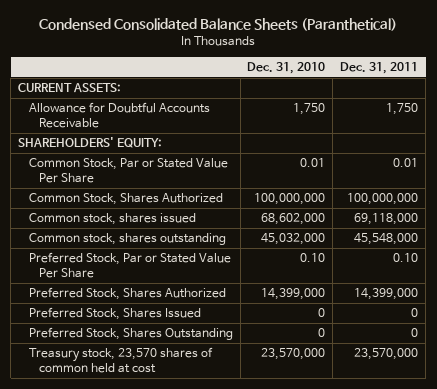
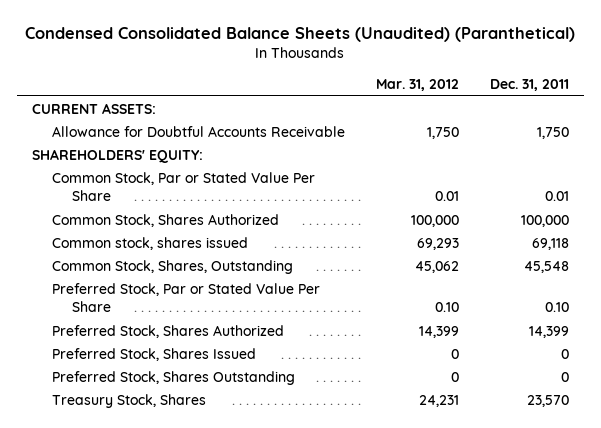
- Condensed Consolidated Balance Sheets (Paranthetical)
+ Condensed Consolidated Balance Sheets (Unaudited) (Paranthetical)
- | Dec. 31, 2010 | Dec. 31, 2011
+ | Mar. 31, 2012 | Dec. 31, 2011
- Common Stock, Shares Authorized | 100,000,000 | 100,000,000
- Common stock, shares issued | 68,602,000 | 69,118,000
- Common stock, shares outstanding | 45,032,000 | 45,548,000
+ Common Stock, Shares Authorized | 100,000 | 100,000
+ Common stock, shares issued | 69,293 | 69,118
+ Common Stock, Shares, Outstanding | 45,062 | 45,548
- Preferred Stock, Shares Authorized | 14,399,000 | 14,399,000
+ Preferred Stock, Shares Authorized | 14,399 | 14,399
- Treasury stock, 23,570 shares of common held at cost | 23,570,000 | 23,570,000
+ Treasury Stock, Shares | 24,231 | 23,570

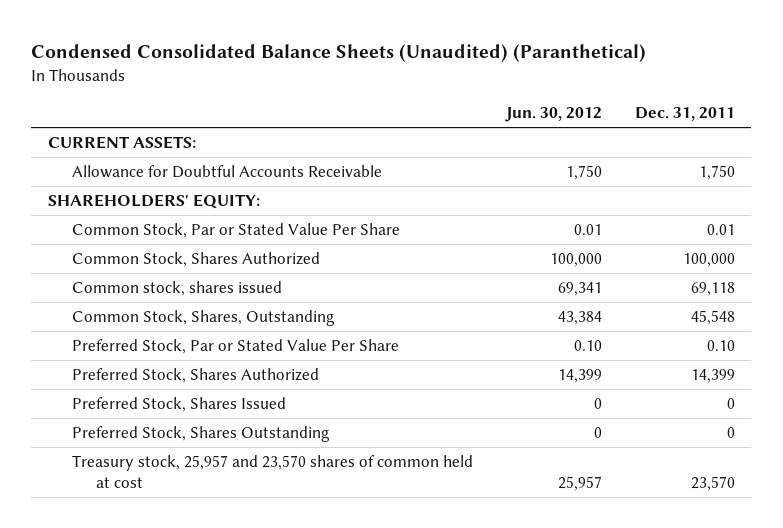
- | Mar. 31, 2012 | Dec. 31, 2011
+ | Jun. 30, 2012 | Dec. 31, 2011
- Treasury Stock, Shares | 24,231 | 23,570
+ Treasury stock, 25,957 and 23,570 shares of common held at cost | 25,957 | 23,570

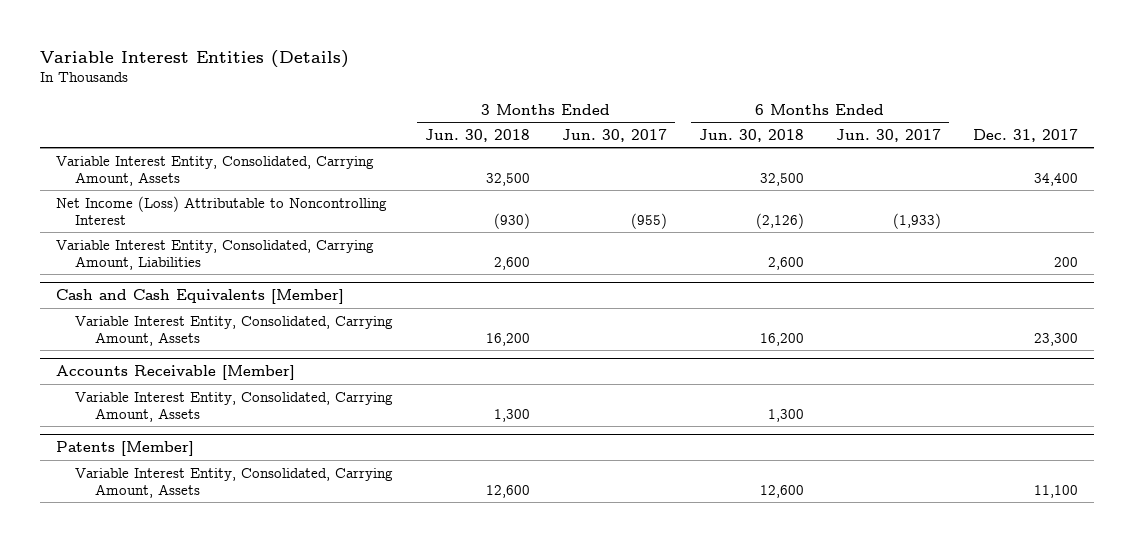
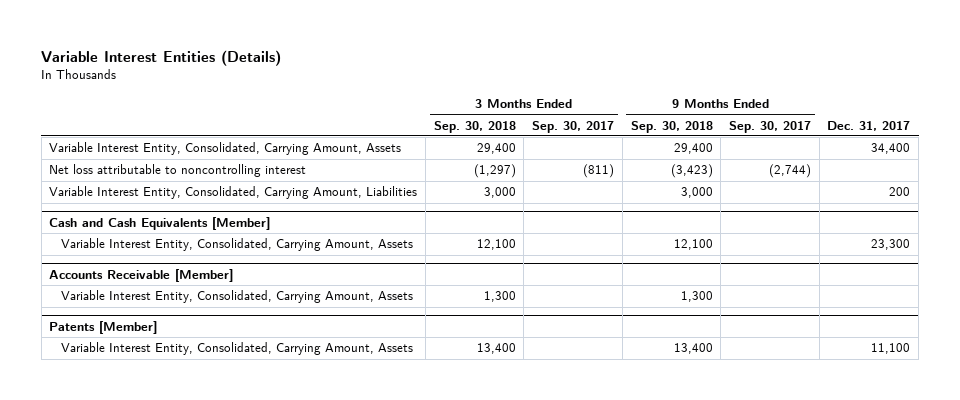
- | 3 Months Ended Jun. 30, 2018 | 3 Months Ended Jun. 30, 2017 | 6 Months Ended Jun. 30, 2018 | 6 Months Ended Jun. 30, 2017 | Dec. 31, 2017
+ | 3 Months Ended Sep. 30, 2018 | 3 Months Ended Sep. 30, 2017 | 9 Months Ended Sep. 30, 2018 | 9 Months Ended Sep. 30, 2017 | Dec. 31, 2017
- Net Income (Loss) Attributable to Noncontrolling Interest | (930) | (955) | (2,126) | (1,933) |
+ Net loss attributable to noncontrolling interest | (1,297) | (811) | (3,423) | (2,744) |

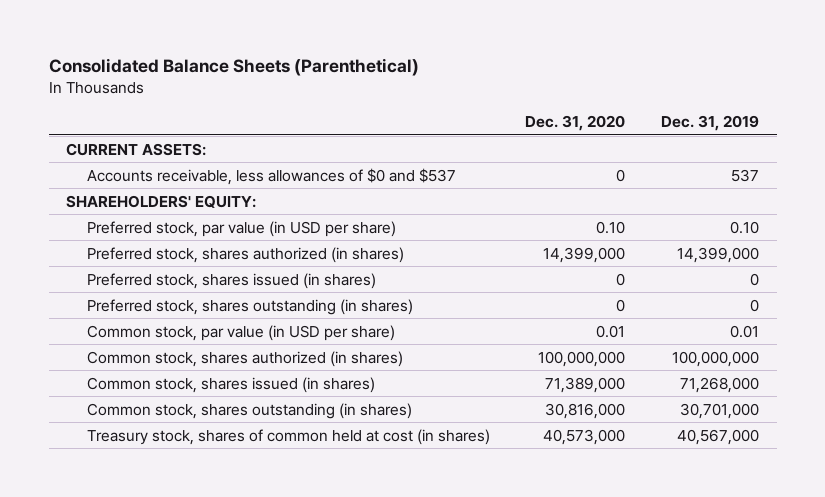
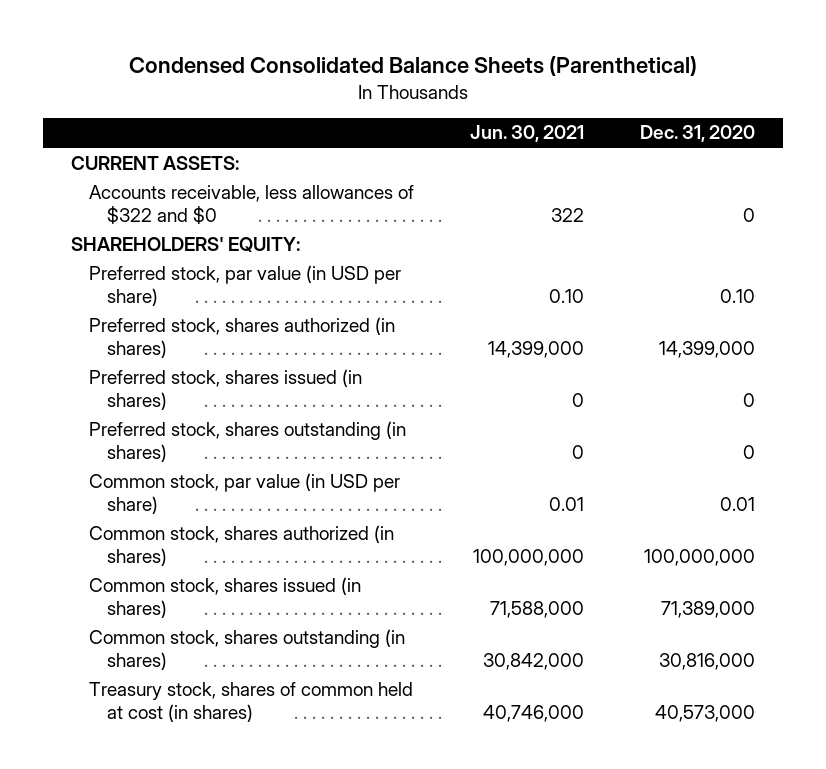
- Consolidated Balance Sheets (Parenthetical)
+ Condensed Consolidated Balance Sheets (Parenthetical)
- | Dec. 31, 2020 | Dec. 31, 2019
+ | Jun. 30, 2021 | Dec. 31, 2020
- Accounts receivable, less allowances of $0 and $537 | 0 | 537
+ Accounts receivable, less allowances of $322 and $0 | 322 | 0

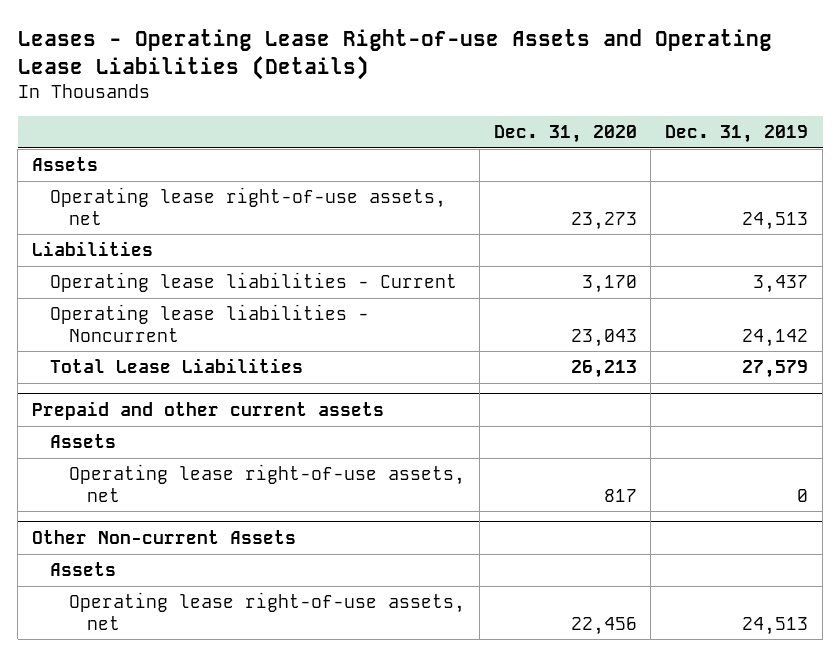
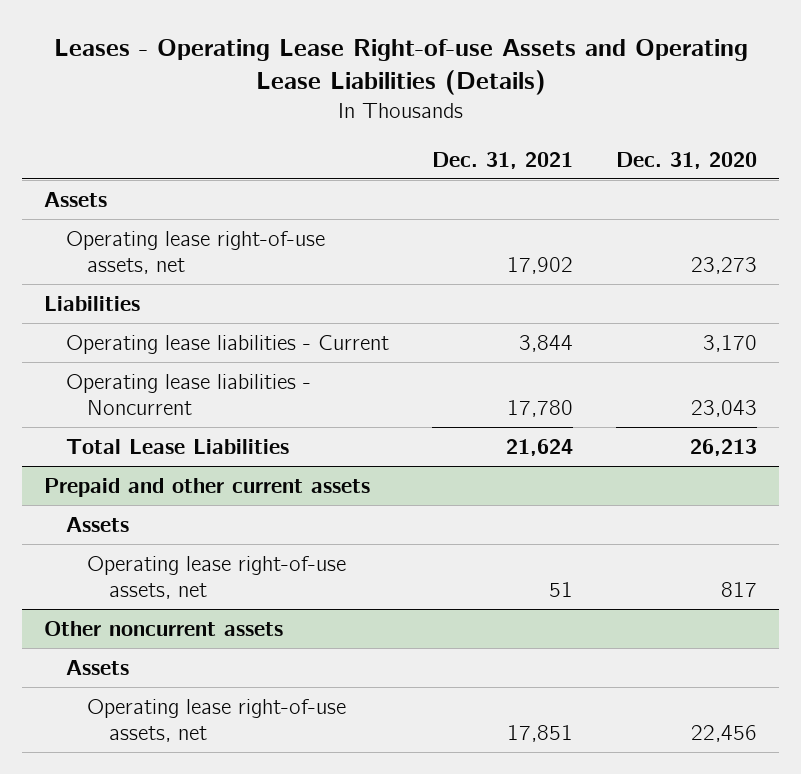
- | Dec. 31, 2020 | Dec. 31, 2019
+ | Dec. 31, 2021 | Dec. 31, 2020
- Other Non-current Assets
+ Other noncurrent assets

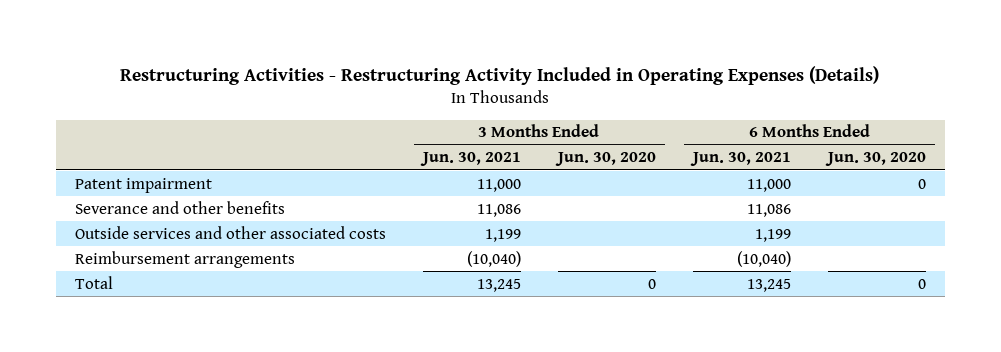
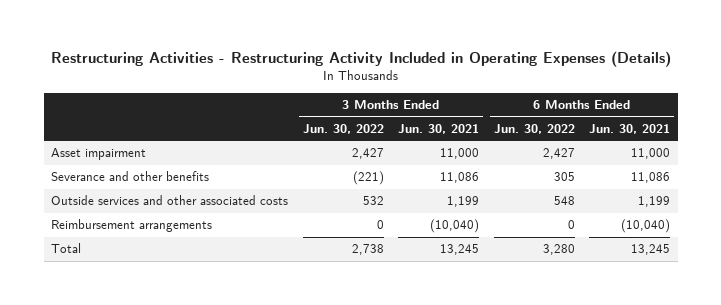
- | 3 Months Ended Jun. 30, 2021 | 3 Months Ended Jun. 30, 2020 | 6 Months Ended Jun. 30, 2021 | 6 Months Ended Jun. 30, 2020
+ | 3 Months Ended Jun. 30, 2022 | 3 Months Ended Jun. 30, 2021 | 6 Months Ended Jun. 30, 2022 | 6 Months Ended Jun. 30, 2021
- Patent impairment | 11,000 | | 11,000 | 0
+ Asset impairment | 2,427 | 11,000 | 2,427 | 11,000

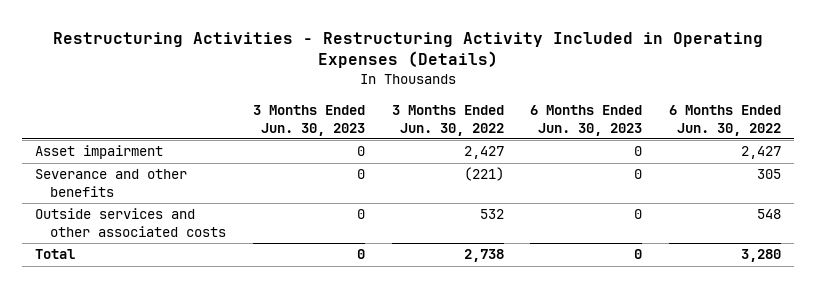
- | 3 Months Ended Jun. 30, 2022 | 3 Months Ended Jun. 30, 2021 | 6 Months Ended Jun. 30, 2022 | 6 Months Ended Jun. 30, 2021
+ | 3 Months Ended Jun. 30, 2023 | 3 Months Ended Jun. 30, 2022 | 6 Months Ended Jun. 30, 2023 | 6 Months Ended Jun. 30, 2022
- Reimbursement arrangements | 0 | (10,040) | 0 | (10,040)

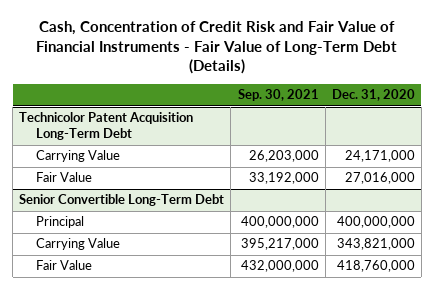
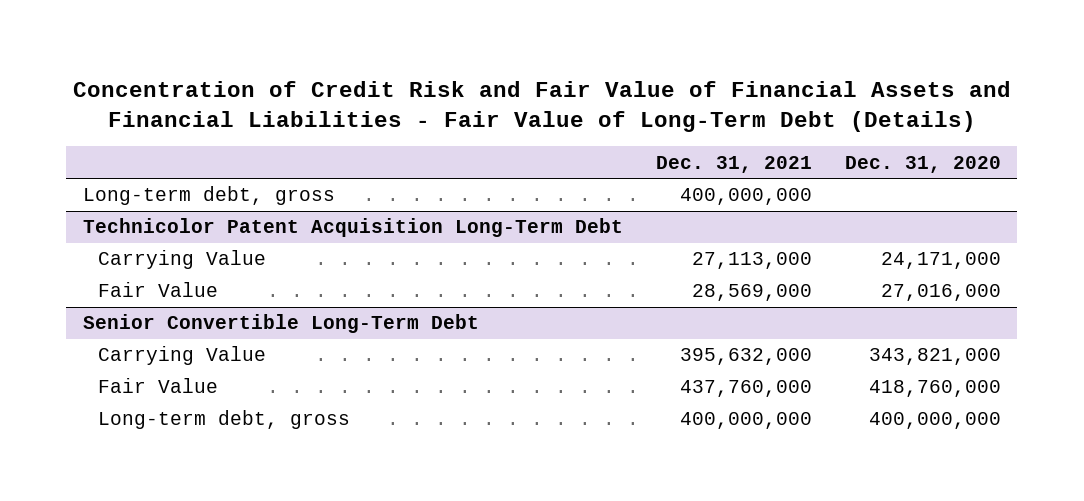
- Cash, Concentration of Credit Risk and Fair Value of Financial Instruments - Fair Value of Long-Term Debt (Details)
+ Concentration of Credit Risk and Fair Value of Financial Assets and Financial Liabilities - Fair Value of Long-Term Debt (Details)
- | Sep. 30, 2021 | Dec. 31, 2020
+ | Dec. 31, 2021 | Dec. 31, 2020
+ Long-term debt, gross | 400,000,000 |
@ Senior Convertible Long-Term Debt
- Principal | 400,000,000 | 400,000,000
+ Long-term debt, gross | 400,000,000 | 400,000,000

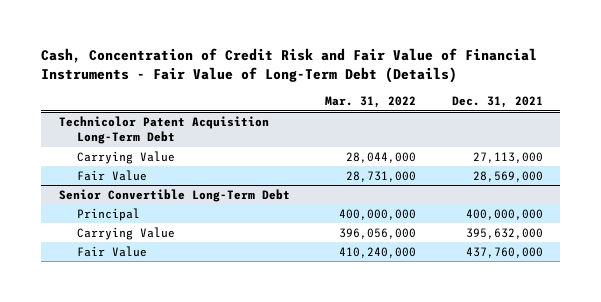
- Concentration of Credit Risk and Fair Value of Financial Assets and Financial Liabilities - Fair Value of Long-Term Debt (Details)
+ Cash, Concentration of Credit Risk and Fair Value of Financial Instruments - Fair Value of Long-Term Debt (Details)
- | Dec. 31, 2021 | Dec. 31, 2020
+ | Mar. 31, 2022 | Dec. 31, 2021
- Long-term debt, gross | 400,000,000 |
@ Senior Convertible Long-Term Debt
+ Principal | 400,000,000 | 400,000,000
- Long-term debt, gross | 400,000,000 | 400,000,000

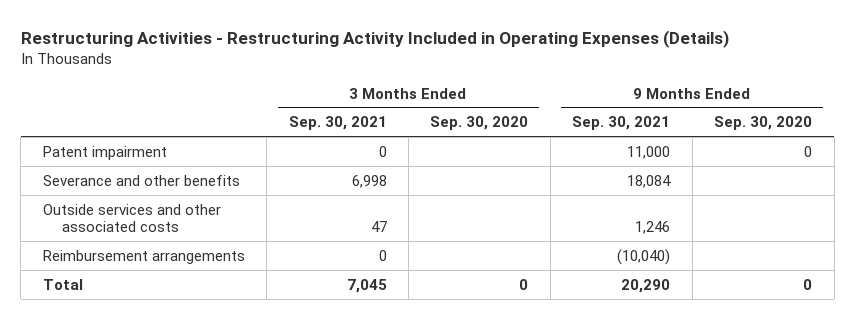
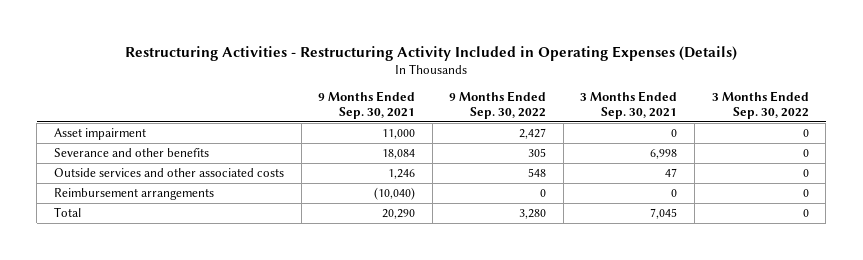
- | 3 Months Ended Sep. 30, 2021 | 3 Months Ended Sep. 30, 2020 | 9 Months Ended Sep. 30, 2021 | 9 Months Ended Sep. 30, 2020
+ | 9 Months Ended Sep. 30, 2021 | 9 Months Ended Sep. 30, 2022 | 3 Months Ended Sep. 30, 2021 | 3 Months Ended Sep. 30, 2022
- Patent impairment | 0 | | 11,000 | 0
+ Asset impairment | 11,000 | 2,427 | 0 | 0

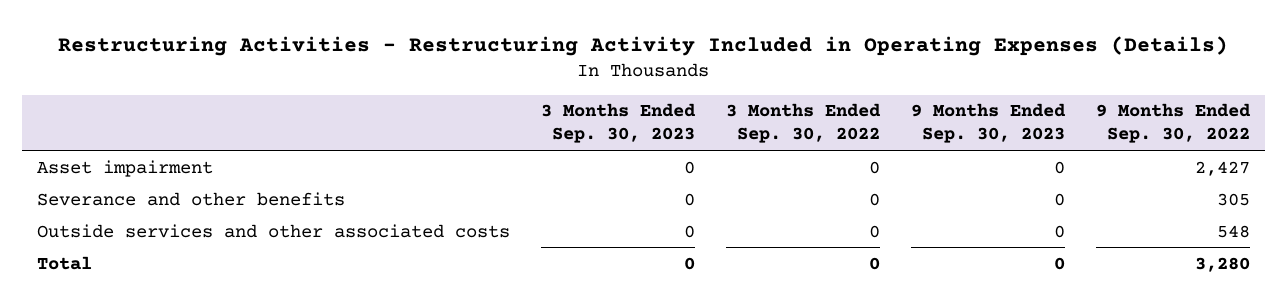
- | 9 Months Ended Sep. 30, 2021 | 9 Months Ended Sep. 30, 2022 | 3 Months Ended Sep. 30, 2021 | 3 Months Ended Sep. 30, 2022
+ | 3 Months Ended Sep. 30, 2023 | 3 Months Ended Sep. 30, 2022 | 9 Months Ended Sep. 30, 2023 | 9 Months Ended Sep. 30, 2022
- Reimbursement arrangements | (10,040) | 0 | 0 | 0

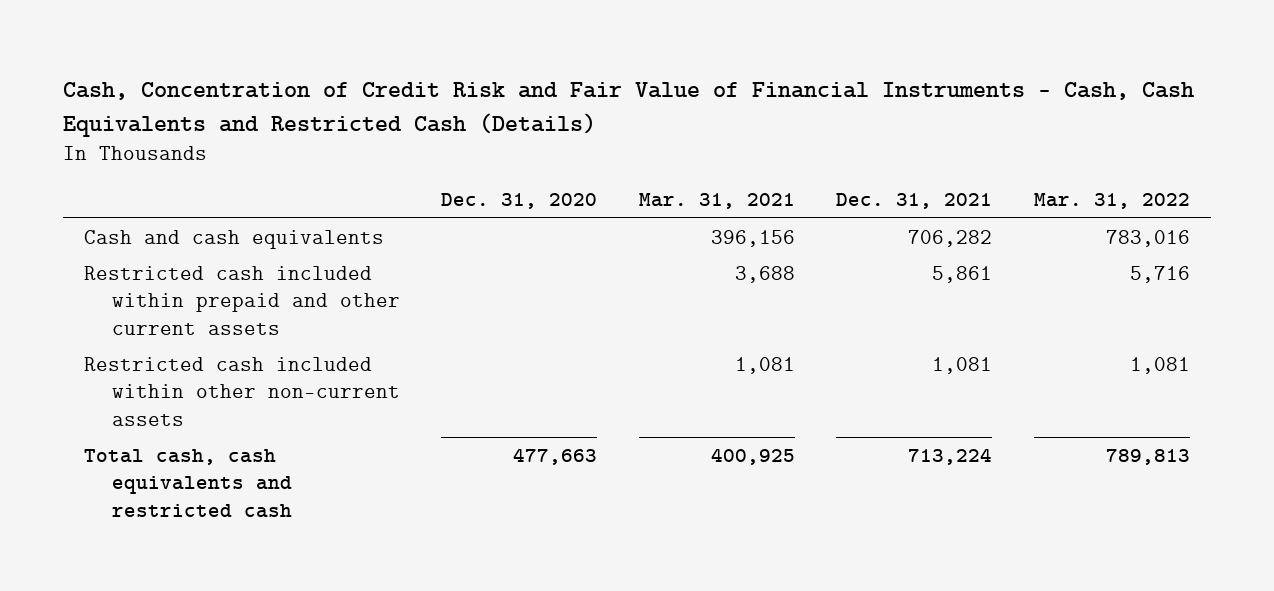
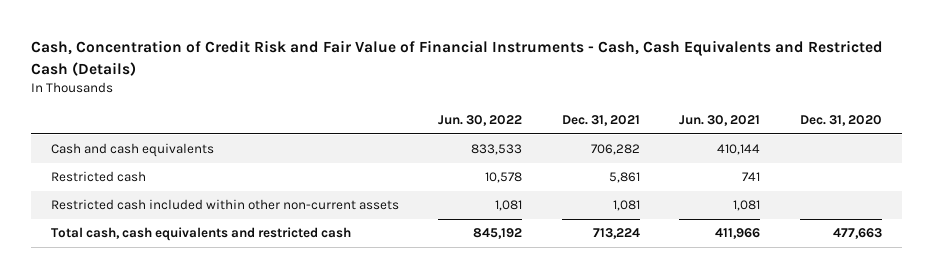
- | Dec. 31, 2020 | Mar. 31, 2021 | Dec. 31, 2021 | Mar. 31, 2022
+ | Jun. 30, 2022 | Dec. 31, 2021 | Jun. 30, 2021 | Dec. 31, 2020
- Restricted cash included within prepaid and other current assets | | 3,688 | 5,861 | 5,716
+ Restricted cash | 10,578 | 5,861 | 741 |

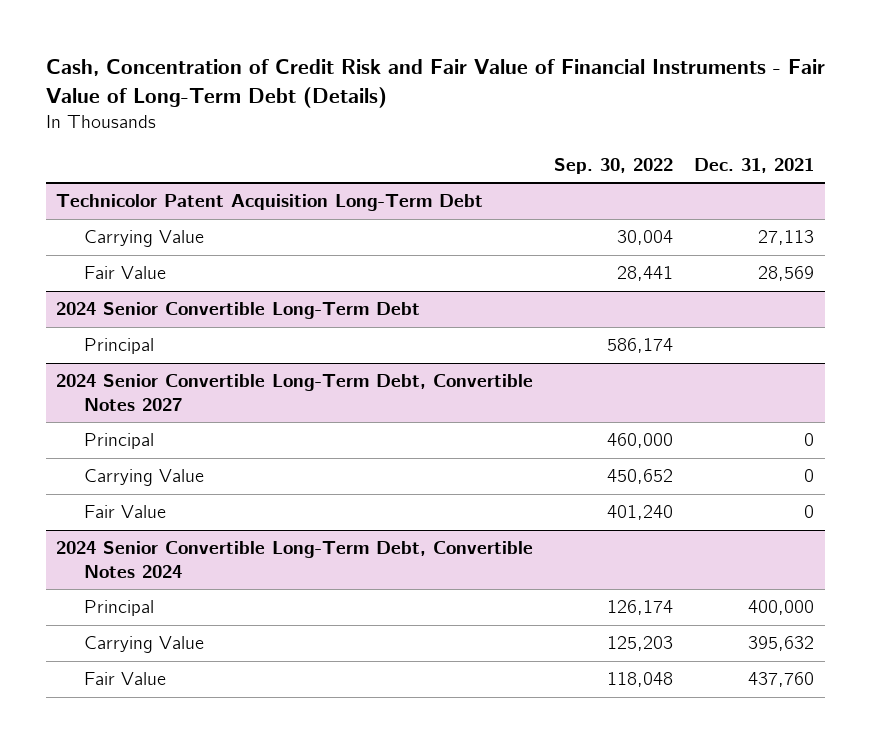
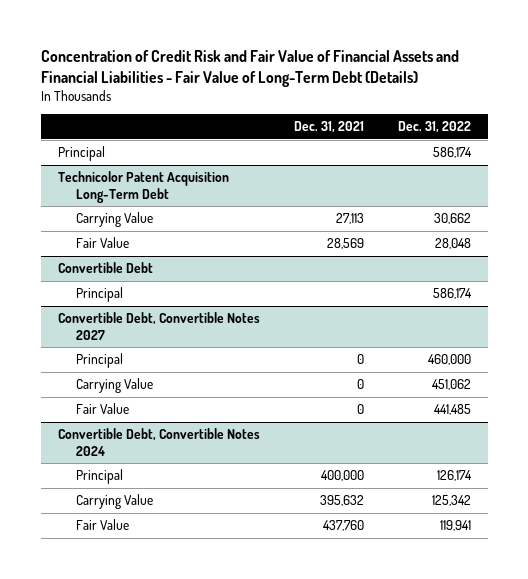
- Cash, Concentration of Credit Risk and Fair Value of Financial Instruments - Fair Value of Long-Term Debt (Details)
+ Concentration of Credit Risk and Fair Value of Financial Assets and Financial Liabilities - Fair Value of Long-Term Debt (Details)
- | Sep. 30, 2022 | Dec. 31, 2021
+ | Dec. 31, 2021 | Dec. 31, 2022
+ Principal | | 586,174
- 2024 Senior Convertible Long-Term Debt
+ Convertible Debt
- 2024 Senior Convertible Long-Term Debt, Convertible Notes 2027
+ Convertible Debt, Convertible Notes 2027
- 2024 Senior Convertible Long-Term Debt, Convertible Notes 2024
+ Convertible Debt, Convertible Notes 2024

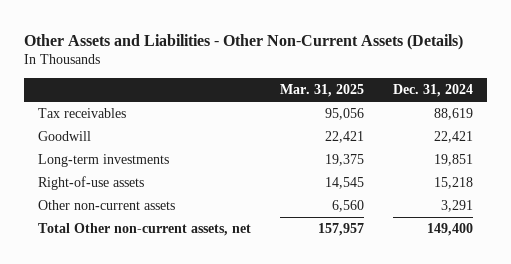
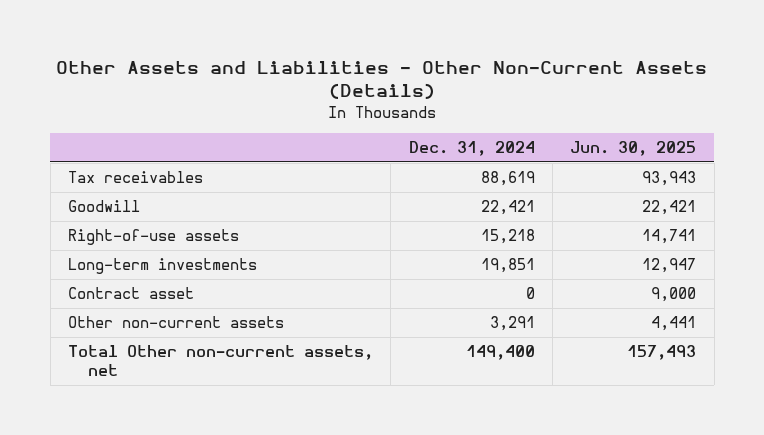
- | Mar. 31, 2025 | Dec. 31, 2024
+ | Dec. 31, 2024 | Jun. 30, 2025
moved down: Long-term investments | 19,851 | 12,947
+ Contract asset | 0 | 9,000

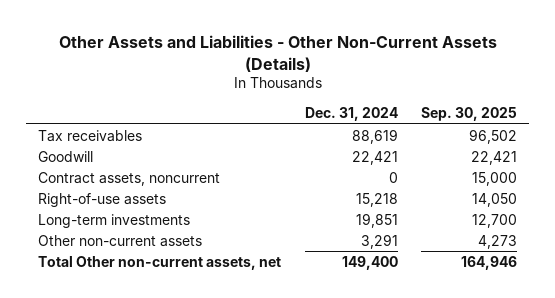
- | Dec. 31, 2024 | Jun. 30, 2025
+ | Dec. 31, 2024 | Sep. 30, 2025
+ Contract assets, noncurrent | 0 | 15,000
- Contract asset | 0 | 9,000

